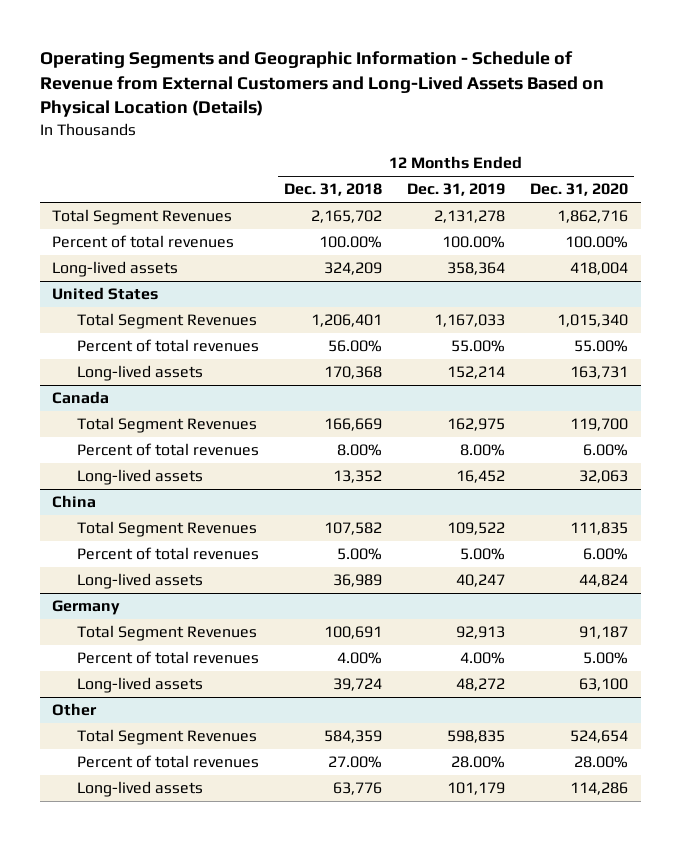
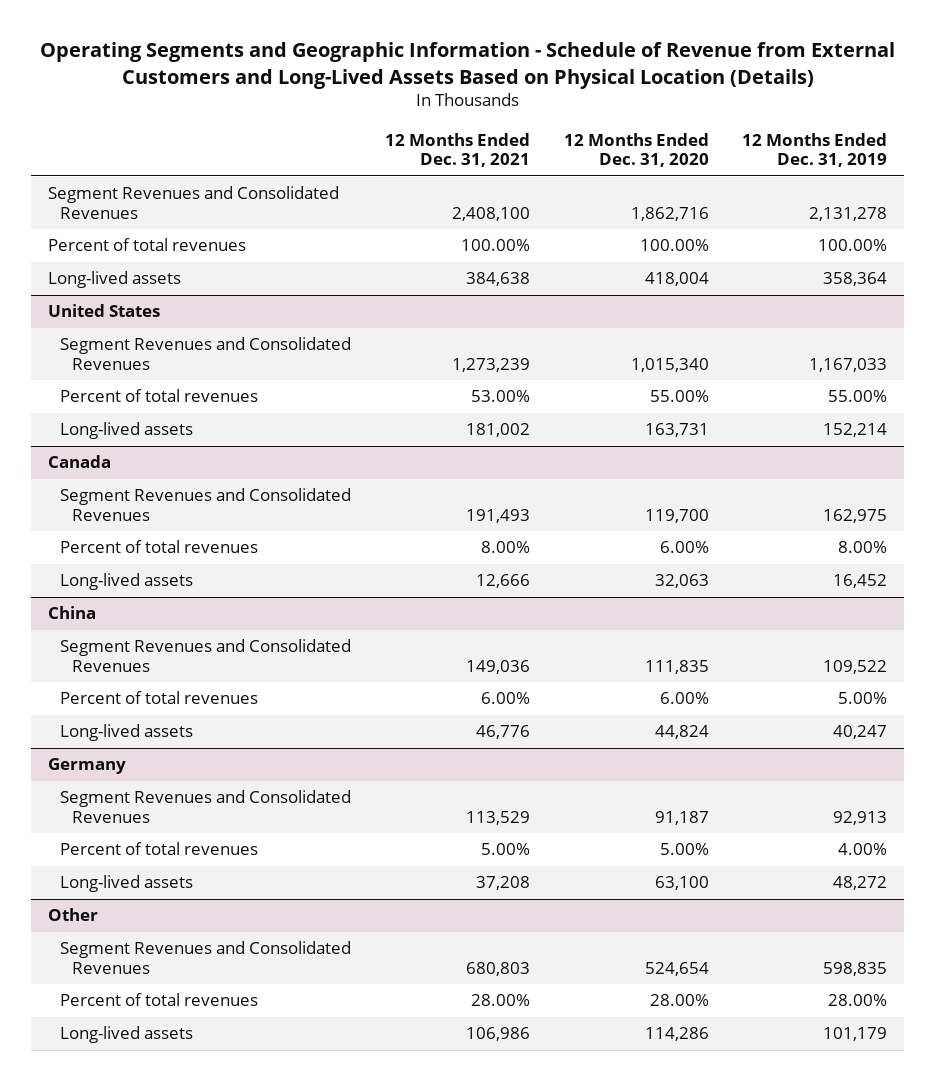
- | 12 Months Ended Dec. 31, 2018 | 12 Months Ended Dec. 31, 2019 | 12 Months Ended Dec. 31, 2020
+ | 12 Months Ended Dec. 31, 2021 | 12 Months Ended Dec. 31, 2020 | 12 Months Ended Dec. 31, 2019
- Total Segment Revenues | 2,165,702 | 2,131,278 | 1,862,716
+ Segment Revenues and Consolidated Revenues | 2,408,100 | 1,862,716 | 2,131,278
@ United States
- Total Segment Revenues | 1,206,401 | 1,167,033 | 1,015,340
+ Segment Revenues and Consolidated Revenues | 1,273,239 | 1,015,340 | 1,167,033
@ Canada
- Total Segment Revenues | 166,669 | 162,975 | 119,700
+ Segment Revenues and Consolidated Revenues | 191,493 | 119,700 | 162,975
@ China
- Total Segment Revenues | 107,582 | 109,522 | 111,835
+ Segment Revenues and Consolidated Revenues | 149,036 | 111,835 | 109,522
@ Germany
- Total Segment Revenues | 100,691 | 92,913 | 91,187
+ Segment Revenues and Consolidated Revenues | 113,529 | 91,187 | 92,913
@ Other
- Total Segment Revenues | 584,359 | 598,835 | 524,654
+ Segment Revenues and Consolidated Revenues | 680,803 | 524,654 | 598,835

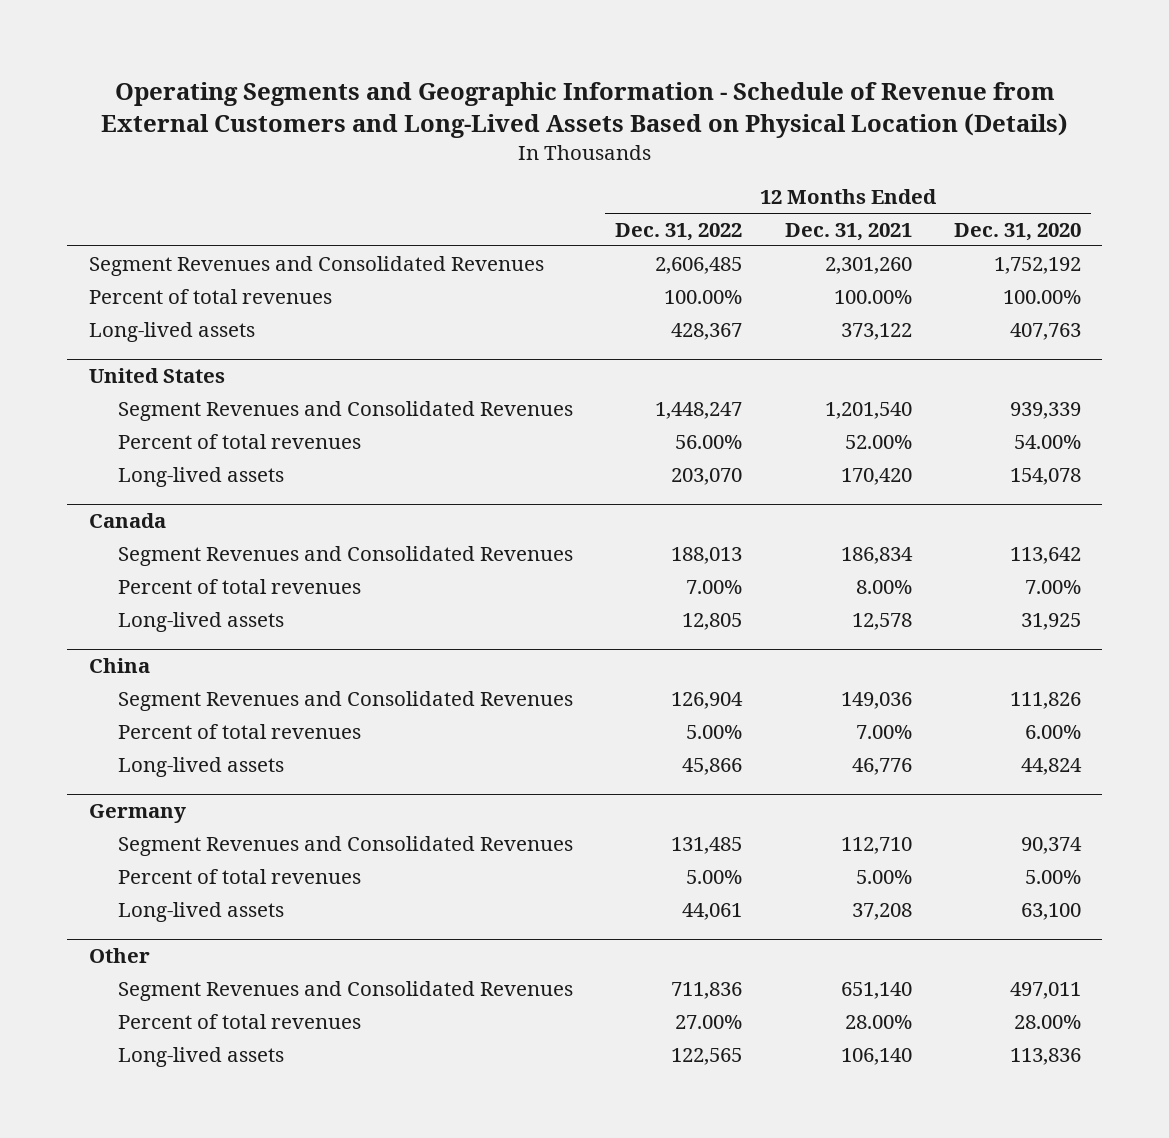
- | 12 Months Ended Dec. 31, 2021 | 12 Months Ended Dec. 31, 2020 | 12 Months Ended Dec. 31, 2019
+ | 12 Months Ended Dec. 31, 2022 | 12 Months Ended Dec. 31, 2021 | 12 Months Ended Dec. 31, 2020
- Segment Revenues and Consolidated Revenues | 2,408,100 | 1,862,716 | 2,131,278
+ Segment Revenues and Consolidated Revenues | 2,606,485 | 2,301,260 | 1,752,192
- Long-lived assets | 384,638 | 418,004 | 358,364
+ Long-lived assets | 428,367 | 373,122 | 407,763
@ United States
- Segment Revenues and Consolidated Revenues | 1,273,239 | 1,015,340 | 1,167,033
- Percent of total revenues | 53.00% | 55.00% | 55.00%
- Long-lived assets | 181,002 | 163,731 | 152,214
+ Segment Revenues and Consolidated Revenues | 1,448,247 | 1,201,540 | 939,339
+ Percent of total revenues | 56.00% | 52.00% | 54.00%
+ Long-lived assets | 203,070 | 170,420 | 154,078
@ Canada
- Segment Revenues and Consolidated Revenues | 191,493 | 119,700 | 162,975
- Percent of total revenues | 8.00% | 6.00% | 8.00%
- Long-lived assets | 12,666 | 32,063 | 16,452
+ Segment Revenues and Consolidated Revenues | 188,013 | 186,834 | 113,642
+ Percent of total revenues | 7.00% | 8.00% | 7.00%
+ Long-lived assets | 12,805 | 12,578 | 31,925
@ China
- Segment Revenues and Consolidated Revenues | 149,036 | 111,835 | 109,522
- Percent of total revenues | 6.00% | 6.00% | 5.00%
+ Segment Revenues and Consolidated Revenues | 126,904 | 149,036 | 111,826
+ Percent of total revenues | 5.00% | 7.00% | 6.00%
@ Germany
- Segment Revenues and Consolidated Revenues | 113,529 | 91,187 | 92,913
+ Segment Revenues and Consolidated Revenues | 131,485 | 112,710 | 90,374
@ Other
- Segment Revenues and Consolidated Revenues | 680,803 | 524,654 | 598,835
+ Segment Revenues and Consolidated Revenues | 711,836 | 651,140 | 497,011
- Long-lived assets | 106,986 | 114,286 | 101,179
+ Long-lived assets | 122,565 | 106,140 | 113,836

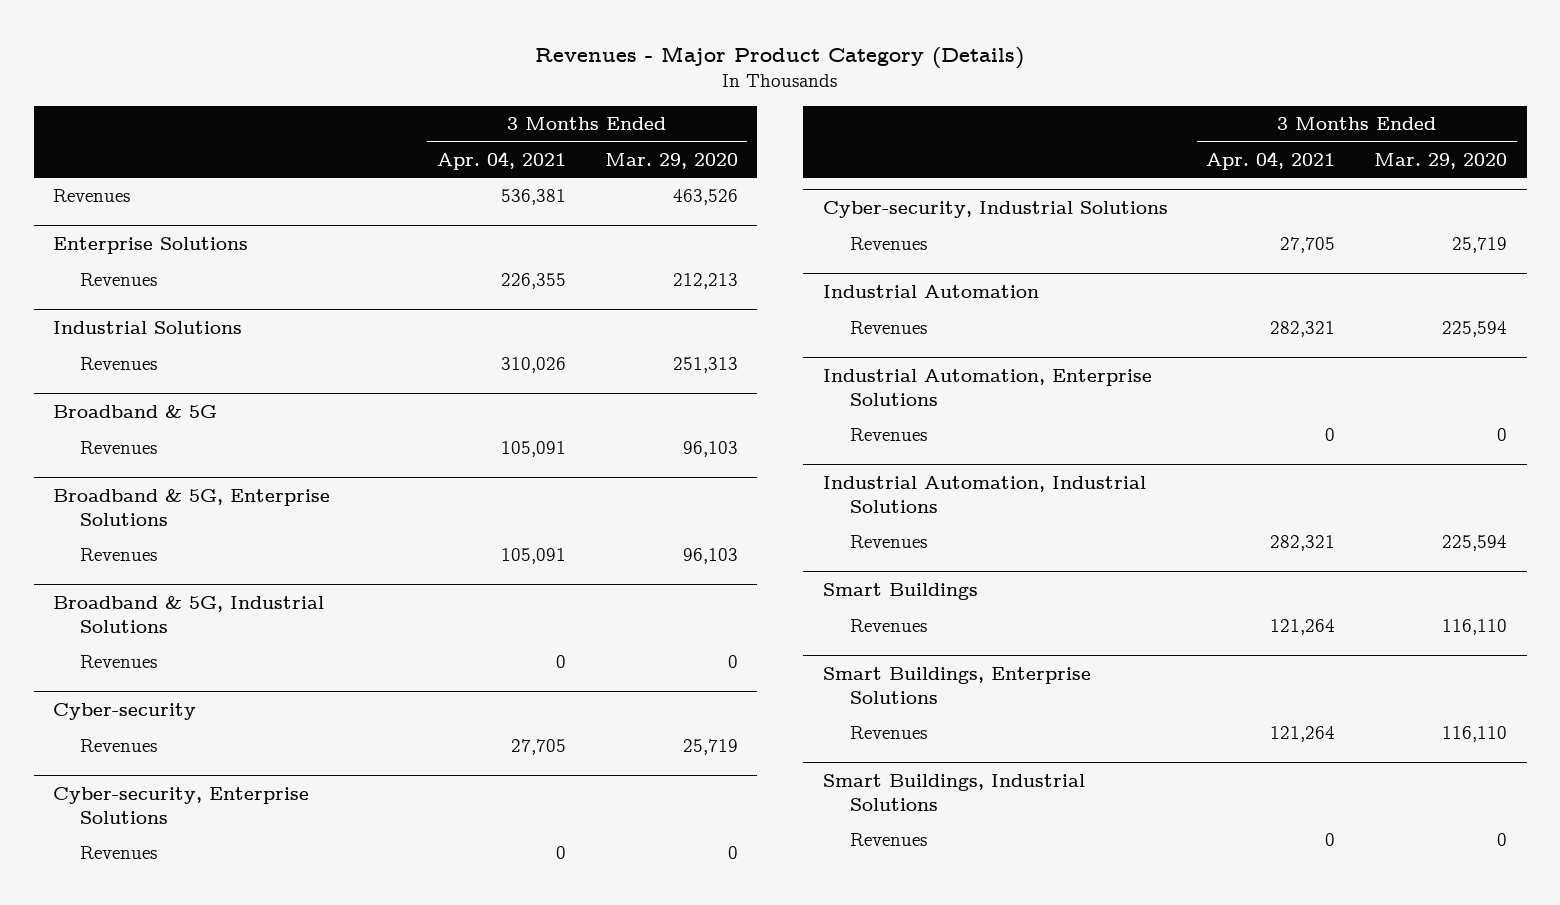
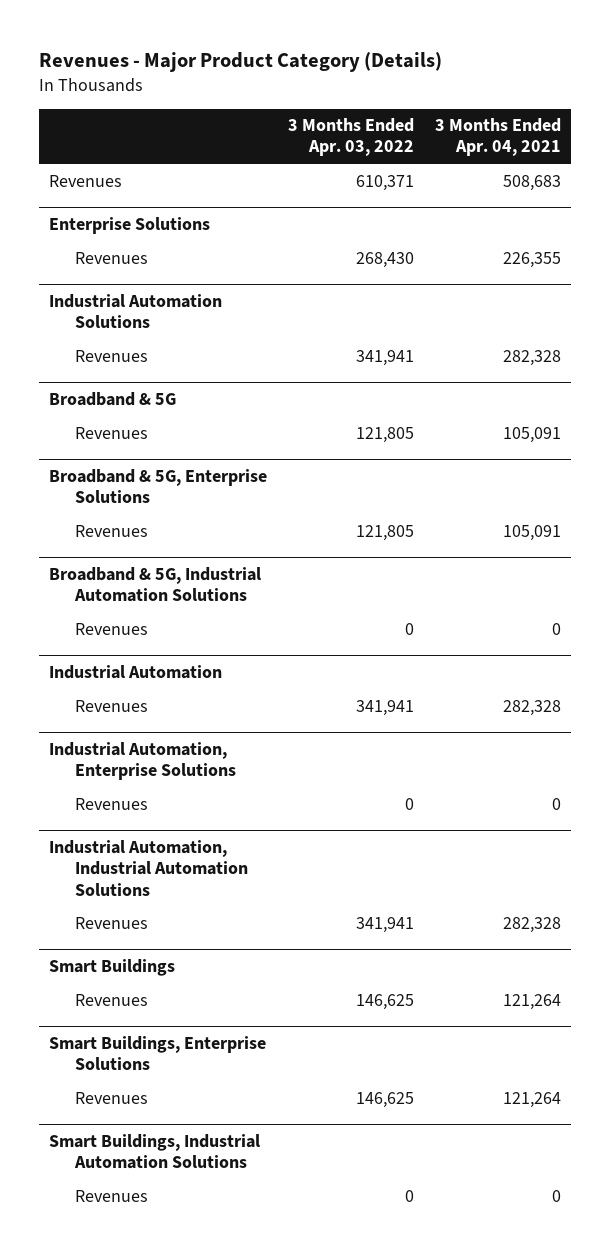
- | 3 Months Ended Apr. 04, 2021 | 3 Months Ended Mar. 29, 2020
+ | 3 Months Ended Apr. 03, 2022 | 3 Months Ended Apr. 04, 2021
- Revenues | 536,381 | 463,526
+ Revenues | 610,371 | 508,683
- Industrial Solutions
- Revenues | 310,026 | 251,313
+ Industrial Automation Solutions
+ Revenues | 341,941 | 282,328
- Broadband & 5G, Industrial Solutions
- Revenues | 0 | 0
- Cyber-security
- Revenues | 27,705 | 25,719
- Cyber-security, Enterprise Solutions
+ Broadband & 5G, Industrial Automation Solutions
- Cyber-security, Industrial Solutions
- Revenues | 27,705 | 25,719
@ Industrial Automation
- Revenues | 282,321 | 225,594
+ Revenues | 341,941 | 282,328
- Industrial Automation, Industrial Solutions
- Revenues | 282,321 | 225,594
+ Industrial Automation, Industrial Automation Solutions
+ Revenues | 341,941 | 282,328
- Smart Buildings, Industrial Solutions
+ Smart Buildings, Industrial Automation Solutions

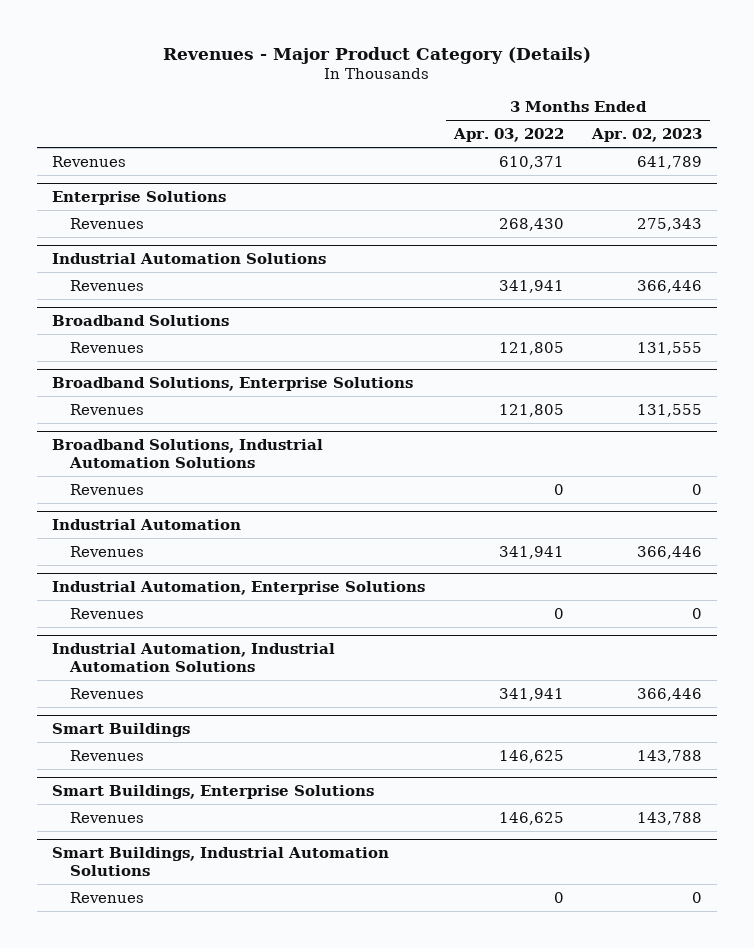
- | 3 Months Ended Apr. 03, 2022 | 3 Months Ended Apr. 04, 2021
+ | 3 Months Ended Apr. 03, 2022 | 3 Months Ended Apr. 02, 2023
- Broadband & 5G
+ Broadband Solutions
- Broadband & 5G, Enterprise Solutions
+ Broadband Solutions, Enterprise Solutions
- Broadband & 5G, Industrial Automation Solutions
+ Broadband Solutions, Industrial Automation Solutions

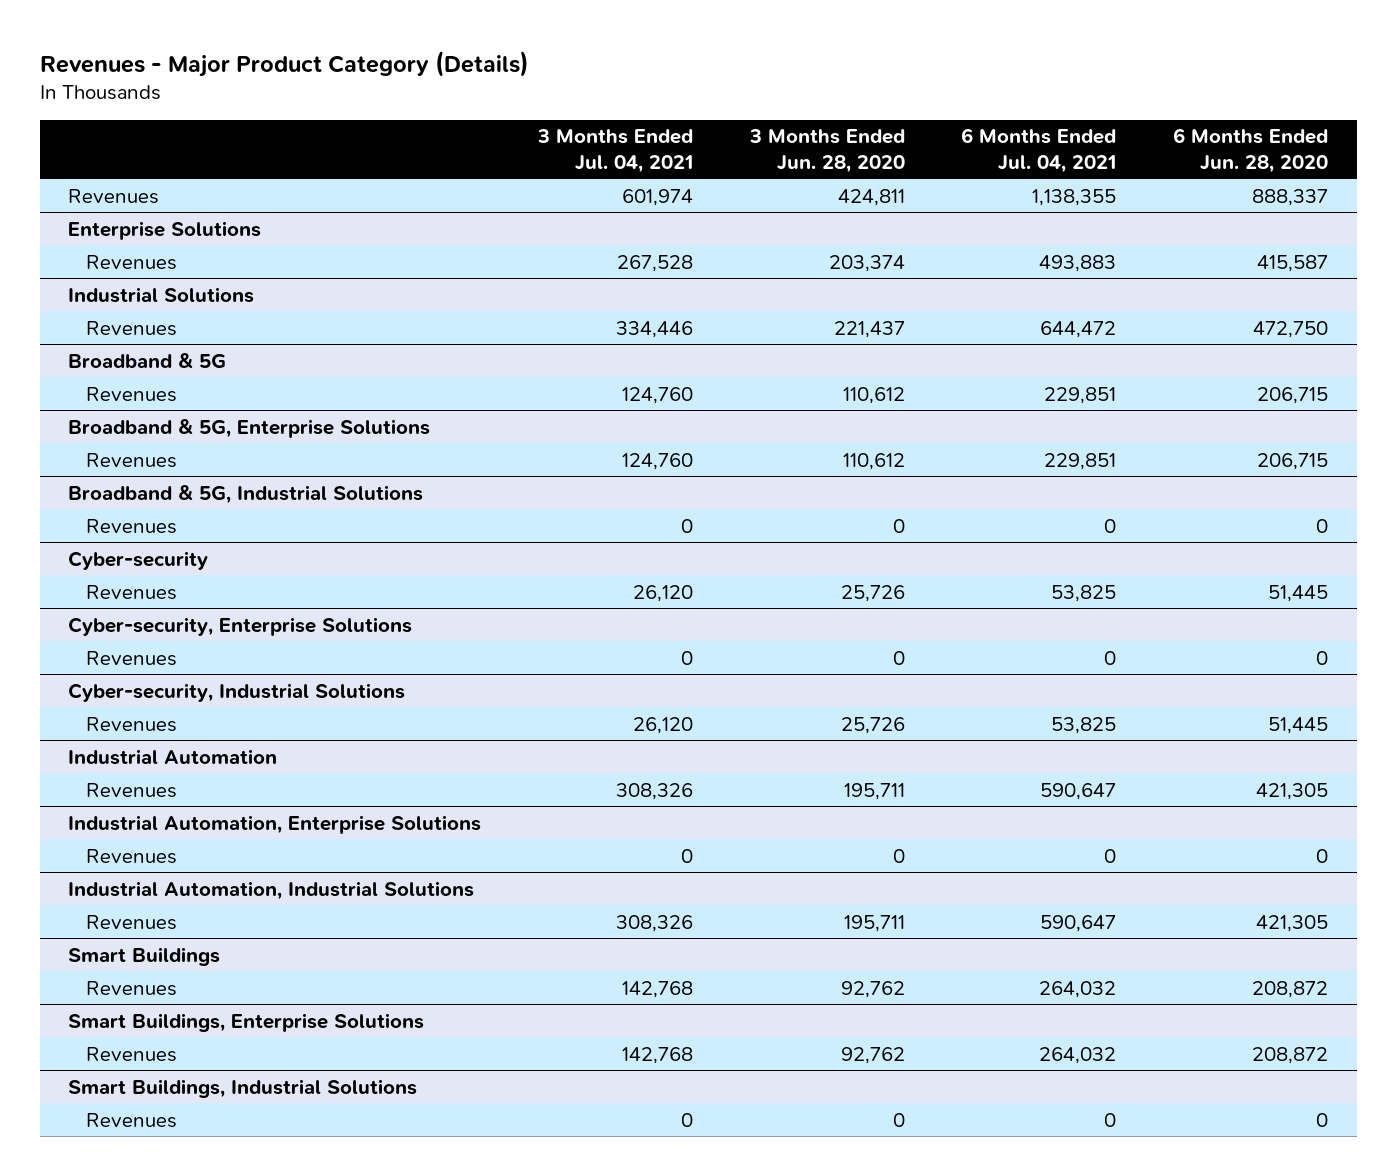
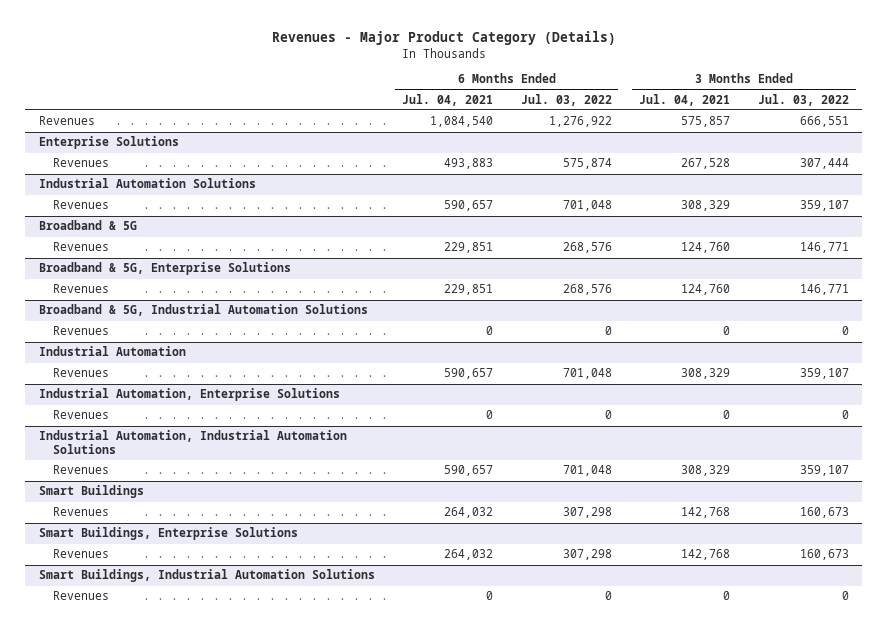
- | 3 Months Ended Jul. 04, 2021 | 3 Months Ended Jun. 28, 2020 | 6 Months Ended Jul. 04, 2021 | 6 Months Ended Jun. 28, 2020
+ | 6 Months Ended Jul. 04, 2021 | 6 Months Ended Jul. 03, 2022 | 3 Months Ended Jul. 04, 2021 | 3 Months Ended Jul. 03, 2022
- Revenues | 601,974 | 424,811 | 1,138,355 | 888,337
+ Revenues | 1,084,540 | 1,276,922 | 575,857 | 666,551
- Industrial Solutions
- Revenues | 334,446 | 221,437 | 644,472 | 472,750
+ Industrial Automation Solutions
+ Revenues | 590,657 | 701,048 | 308,329 | 359,107
- Broadband & 5G, Industrial Solutions
- Revenues | 0 | 0 | 0 | 0
- Cyber-security
- Revenues | 26,120 | 25,726 | 53,825 | 51,445
- Cyber-security, Enterprise Solutions
+ Broadband & 5G, Industrial Automation Solutions
- Cyber-security, Industrial Solutions
- Revenues | 26,120 | 25,726 | 53,825 | 51,445
@ Industrial Automation
- Revenues | 308,326 | 195,711 | 590,647 | 421,305
+ Revenues | 590,657 | 701,048 | 308,329 | 359,107
- Industrial Automation, Industrial Solutions
- Revenues | 308,326 | 195,711 | 590,647 | 421,305
+ Industrial Automation, Industrial Automation Solutions
+ Revenues | 590,657 | 701,048 | 308,329 | 359,107
- Smart Buildings, Industrial Solutions
+ Smart Buildings, Industrial Automation Solutions

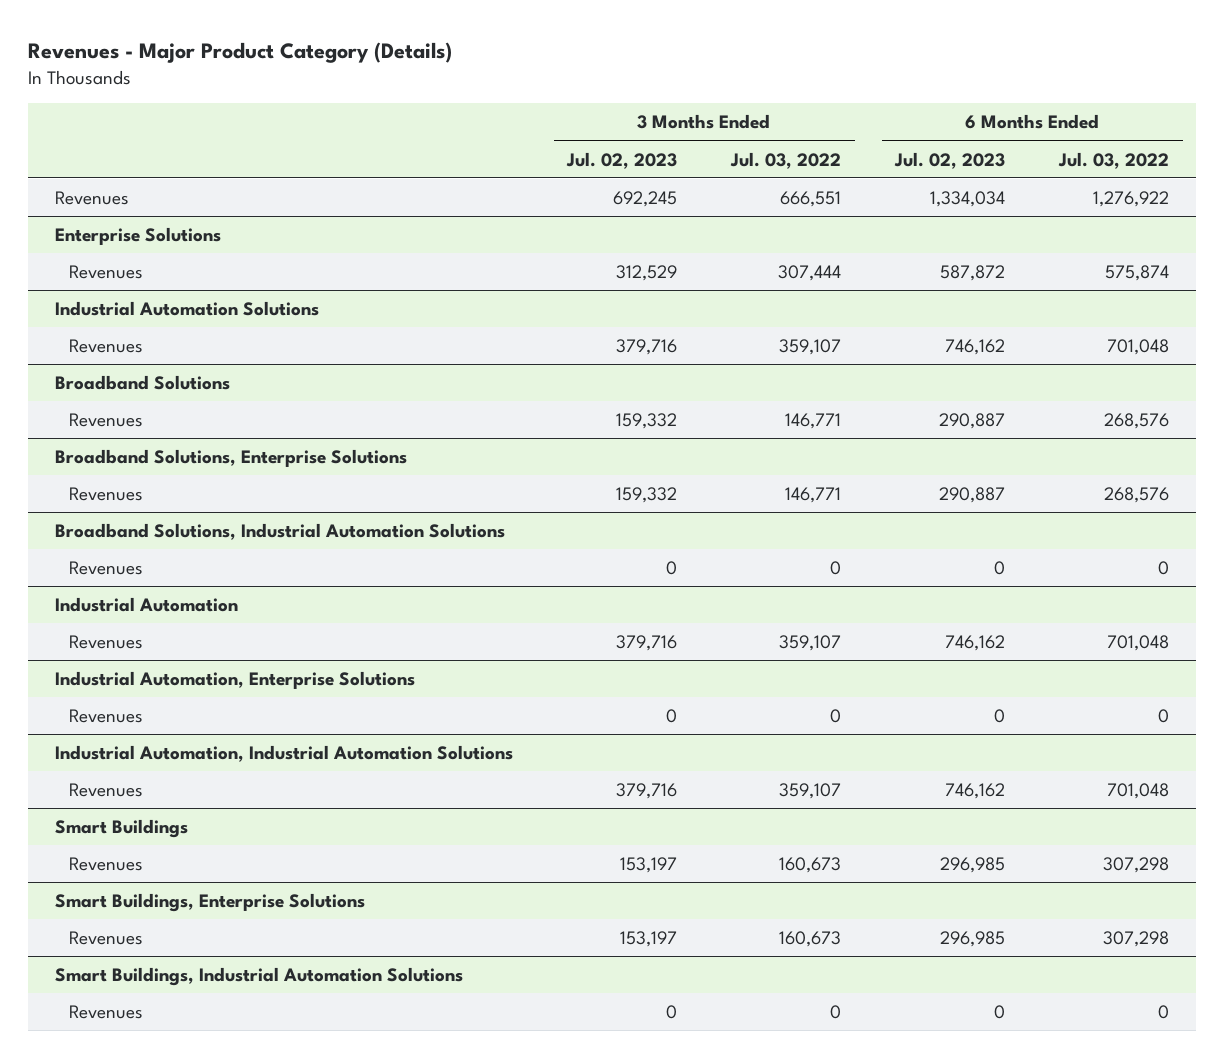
- | 6 Months Ended Jul. 04, 2021 | 6 Months Ended Jul. 03, 2022 | 3 Months Ended Jul. 04, 2021 | 3 Months Ended Jul. 03, 2022
+ | 3 Months Ended Jul. 02, 2023 | 3 Months Ended Jul. 03, 2022 | 6 Months Ended Jul. 02, 2023 | 6 Months Ended Jul. 03, 2022
- Broadband & 5G
+ Broadband Solutions
- Broadband & 5G, Enterprise Solutions
+ Broadband Solutions, Enterprise Solutions
- Broadband & 5G, Industrial Automation Solutions
+ Broadband Solutions, Industrial Automation Solutions

